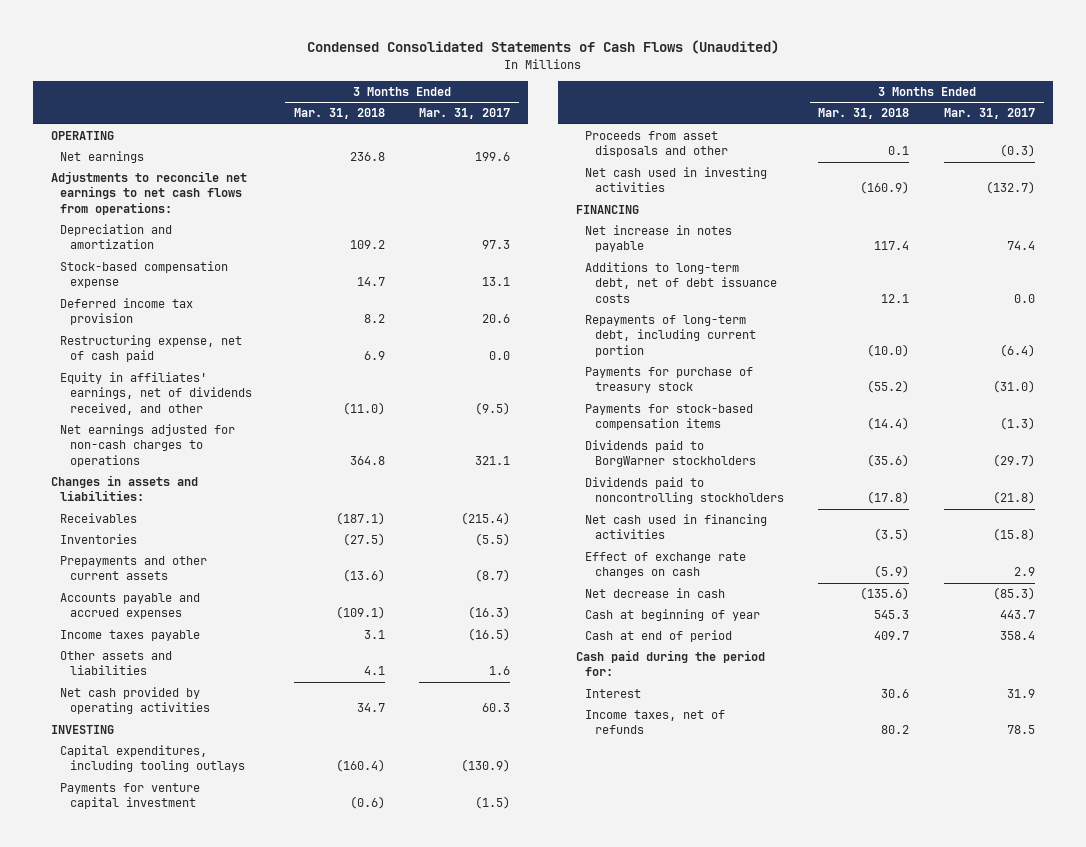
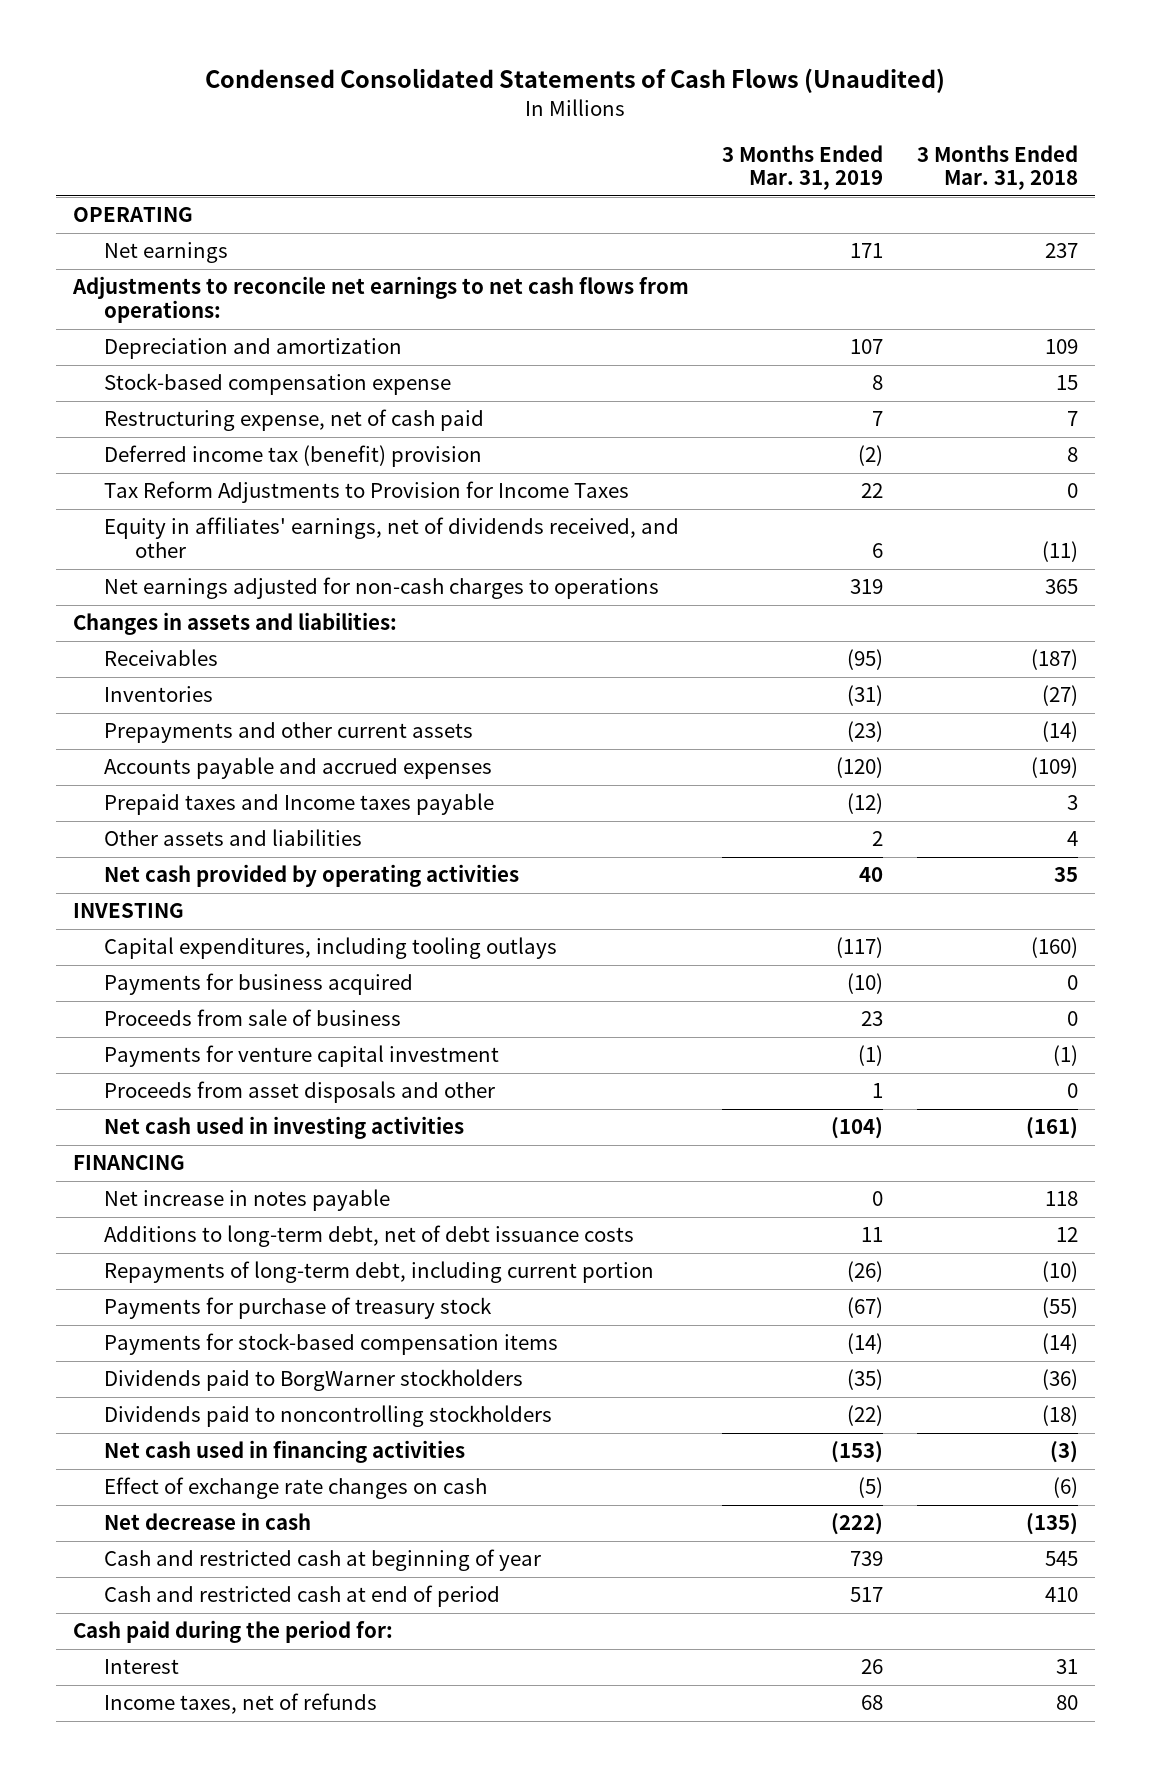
- | 3 Months Ended Mar. 31, 2018 | 3 Months Ended Mar. 31, 2017
+ | 3 Months Ended Mar. 31, 2019 | 3 Months Ended Mar. 31, 2018
- Net earnings | 236.8 | 199.6
+ Net earnings | 171 | 237
- Depreciation and amortization | 109.2 | 97.3
- Stock-based compensation expense | 14.7 | 13.1
- Deferred income tax provision | 8.2 | 20.6
- Restructuring expense, net of cash paid | 6.9 | 0.0
- Equity in affiliates' earnings, net of dividends received, and other | (11.0) | (9.5)
- Net earnings adjusted for non-cash charges to operations | 364.8 | 321.1
+ Depreciation and amortization | 107 | 109
+ Stock-based compensation expense | 8 | 15
+ Restructuring expense, net of cash paid | 7 | 7
+ Deferred income tax (benefit) provision | (2) | 8
+ Tax Reform Adjustments to Provision for Income Taxes | 22 | 0
+ Equity in affiliates' earnings, net of dividends received, and other | 6 | (11)
+ Net earnings adjusted for non-cash charges to operations | 319 | 365
- Receivables | (187.1) | (215.4)
- Inventories | (27.5) | (5.5)
- Prepayments and other current assets | (13.6) | (8.7)
- Accounts payable and accrued expenses | (109.1) | (16.3)
- Income taxes payable | 3.1 | (16.5)
- Other assets and liabilities | 4.1 | 1.6
- Net cash provided by operating activities | 34.7 | 60.3
+ Receivables | (95) | (187)
+ Inventories | (31) | (27)
+ Prepayments and other current assets | (23) | (14)
+ Accounts payable and accrued expenses | (120) | (109)
+ Prepaid taxes and Income taxes payable | (12) | 3
+ Other assets and liabilities | 2 | 4
+ Net cash provided by operating activities | 40 | 35
- Capital expenditures, including tooling outlays | (160.4) | (130.9)
- Payments for venture capital investment | (0.6) | (1.5)
- Proceeds from asset disposals and other | 0.1 | (0.3)
- Net cash used in investing activities | (160.9) | (132.7)
+ Capital expenditures, including tooling outlays | (117) | (160)
+ Payments for business acquired | (10) | 0
+ Proceeds from sale of business | 23 | 0
+ Payments for venture capital investment | (1) | (1)
+ Proceeds from asset disposals and other | 1 | 0
+ Net cash used in investing activities | (104) | (161)
- Net increase in notes payable | 117.4 | 74.4
- Additions to long-term debt, net of debt issuance costs | 12.1 | 0.0
- Repayments of long-term debt, including current portion | (10.0) | (6.4)
- Payments for purchase of treasury stock | (55.2) | (31.0)
- Payments for stock-based compensation items | (14.4) | (1.3)
- Dividends paid to BorgWarner stockholders | (35.6) | (29.7)
- Dividends paid to noncontrolling stockholders | (17.8) | (21.8)
- Net cash used in financing activities | (3.5) | (15.8)
- Effect of exchange rate changes on cash | (5.9) | 2.9
- Net decrease in cash | (135.6) | (85.3)
- Cash at beginning of year | 545.3 | 443.7
- Cash at end of period | 409.7 | 358.4
+ Net increase in notes payable | 0 | 118
+ Additions to long-term debt, net of debt issuance costs | 11 | 12
+ Repayments of long-term debt, including current portion | (26) | (10)
+ Payments for purchase of treasury stock | (67) | (55)
+ Payments for stock-based compensation items | (14) | (14)
+ Dividends paid to BorgWarner stockholders | (35) | (36)
+ Dividends paid to noncontrolling stockholders | (22) | (18)
+ Net cash used in financing activities | (153) | (3)
+ Effect of exchange rate changes on cash | (5) | (6)
+ Net decrease in cash | (222) | (135)
+ Cash and restricted cash at beginning of year | 739 | 545
+ Cash and restricted cash at end of period | 517 | 410
- Interest | 30.6 | 31.9
- Income taxes, net of refunds | 80.2 | 78.5
+ Interest | 26 | 31
+ Income taxes, net of refunds | 68 | 80

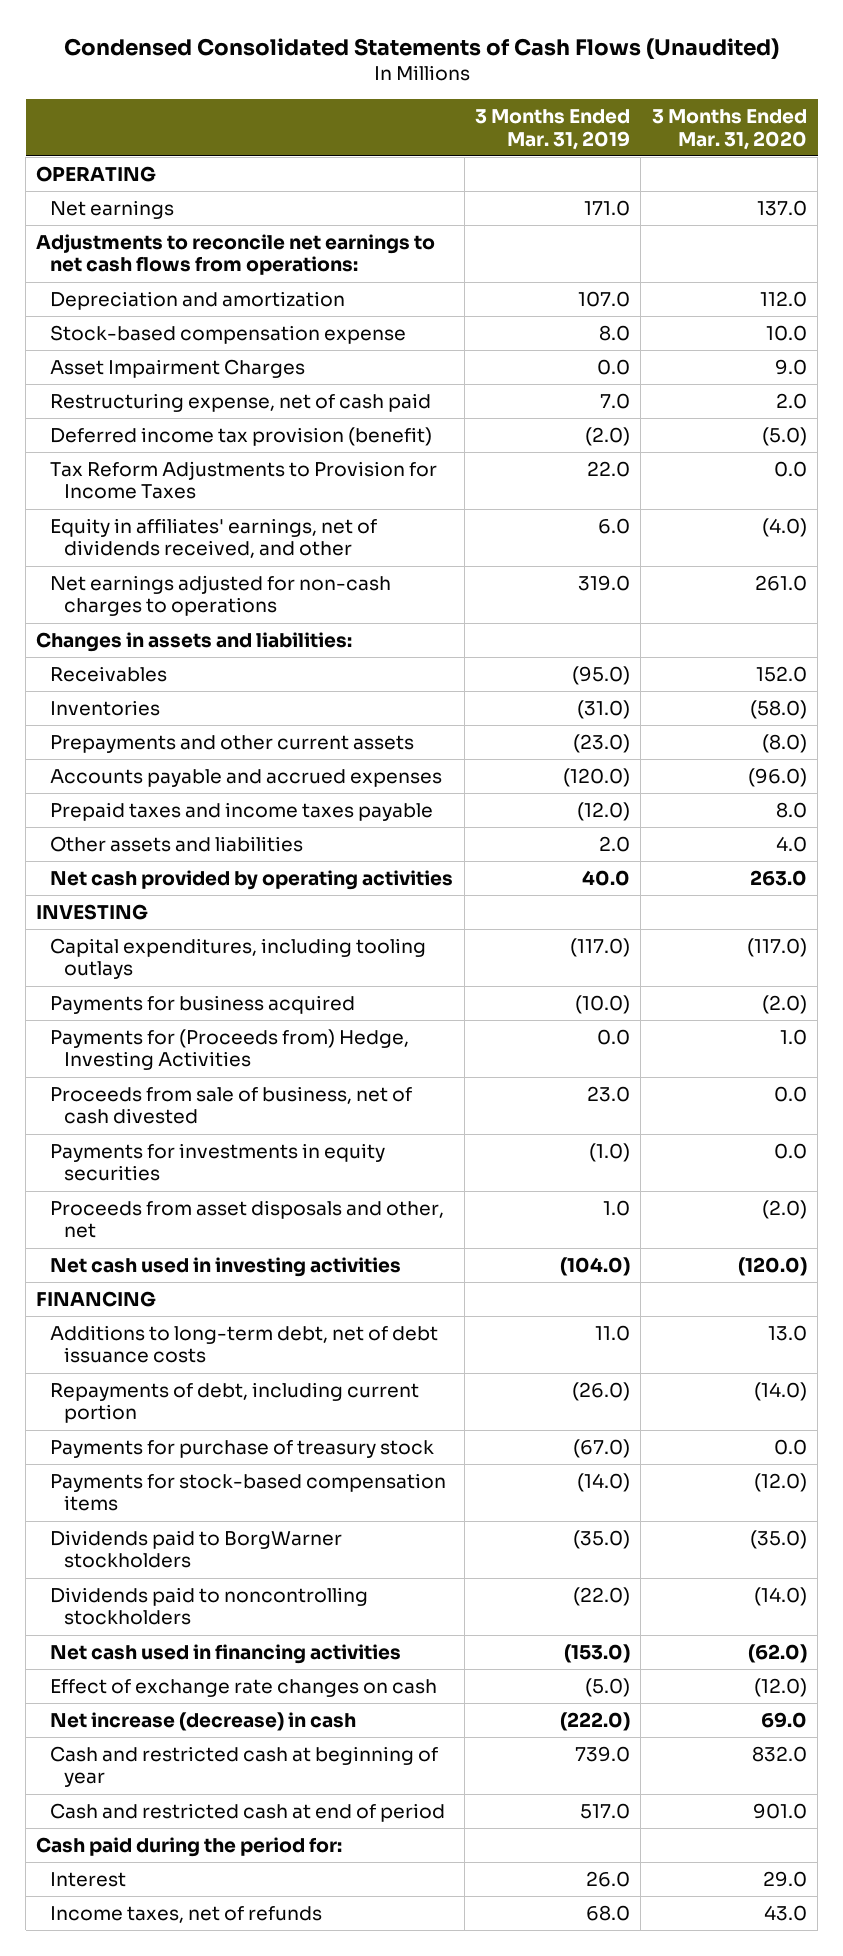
- | 3 Months Ended Mar. 31, 2019 | 3 Months Ended Mar. 31, 2018
+ | 3 Months Ended Mar. 31, 2019 | 3 Months Ended Mar. 31, 2020
- Net earnings | 171 | 237
+ Net earnings | 171.0 | 137.0
- Depreciation and amortization | 107 | 109
- Stock-based compensation expense | 8 | 15
- Restructuring expense, net of cash paid | 7 | 7
- Deferred income tax (benefit) provision | (2) | 8
- Tax Reform Adjustments to Provision for Income Taxes | 22 | 0
- Equity in affiliates' earnings, net of dividends received, and other | 6 | (11)
- Net earnings adjusted for non-cash charges to operations | 319 | 365
+ Depreciation and amortization | 107.0 | 112.0
+ Stock-based compensation expense | 8.0 | 10.0
+ Asset Impairment Charges | 0.0 | 9.0
+ Restructuring expense, net of cash paid | 7.0 | 2.0
+ Deferred income tax provision (benefit) | (2.0) | (5.0)
+ Tax Reform Adjustments to Provision for Income Taxes | 22.0 | 0.0
+ Equity in affiliates' earnings, net of dividends received, and other | 6.0 | (4.0)
+ Net earnings adjusted for non-cash charges to operations | 319.0 | 261.0
- Receivables | (95) | (187)
- Inventories | (31) | (27)
- Prepayments and other current assets | (23) | (14)
- Accounts payable and accrued expenses | (120) | (109)
- Prepaid taxes and Income taxes payable | (12) | 3
- Other assets and liabilities | 2 | 4
- Net cash provided by operating activities | 40 | 35
+ Receivables | (95.0) | 152.0
+ Inventories | (31.0) | (58.0)
+ Prepayments and other current assets | (23.0) | (8.0)
+ Accounts payable and accrued expenses | (120.0) | (96.0)
+ Prepaid taxes and income taxes payable | (12.0) | 8.0
+ Other assets and liabilities | 2.0 | 4.0
+ Net cash provided by operating activities | 40.0 | 263.0
- Capital expenditures, including tooling outlays | (117) | (160)
- Payments for business acquired | (10) | 0
- Proceeds from sale of business | 23 | 0
- Payments for venture capital investment | (1) | (1)
- Proceeds from asset disposals and other | 1 | 0
- Net cash used in investing activities | (104) | (161)
+ Capital expenditures, including tooling outlays | (117.0) | (117.0)
+ Payments for business acquired | (10.0) | (2.0)
+ Payments for (Proceeds from) Hedge, Investing Activities | 0.0 | 1.0
+ Proceeds from sale of business, net of cash divested | 23.0 | 0.0
+ Payments for investments in equity securities | (1.0) | 0.0
+ Proceeds from asset disposals and other, net | 1.0 | (2.0)
+ Net cash used in investing activities | (104.0) | (120.0)
- Net increase in notes payable | 0 | 118
- Additions to long-term debt, net of debt issuance costs | 11 | 12
- Repayments of long-term debt, including current portion | (26) | (10)
- Payments for purchase of treasury stock | (67) | (55)
- Payments for stock-based compensation items | (14) | (14)
- Dividends paid to BorgWarner stockholders | (35) | (36)
- Dividends paid to noncontrolling stockholders | (22) | (18)
- Net cash used in financing activities | (153) | (3)
- Effect of exchange rate changes on cash | (5) | (6)
- Net decrease in cash | (222) | (135)
- Cash and restricted cash at beginning of year | 739 | 545
- Cash and restricted cash at end of period | 517 | 410
+ Additions to long-term debt, net of debt issuance costs | 11.0 | 13.0
+ Repayments of debt, including current portion | (26.0) | (14.0)
+ Payments for purchase of treasury stock | (67.0) | 0.0
+ Payments for stock-based compensation items | (14.0) | (12.0)
+ Dividends paid to BorgWarner stockholders | (35.0) | (35.0)
+ Dividends paid to noncontrolling stockholders | (22.0) | (14.0)
+ Net cash used in financing activities | (153.0) | (62.0)
+ Effect of exchange rate changes on cash | (5.0) | (12.0)
+ Net increase (decrease) in cash | (222.0) | 69.0
+ Cash and restricted cash at beginning of year | 739.0 | 832.0
+ Cash and restricted cash at end of period | 517.0 | 901.0
- Interest | 26 | 31
- Income taxes, net of refunds | 68 | 80
+ Interest | 26.0 | 29.0
+ Income taxes, net of refunds | 68.0 | 43.0

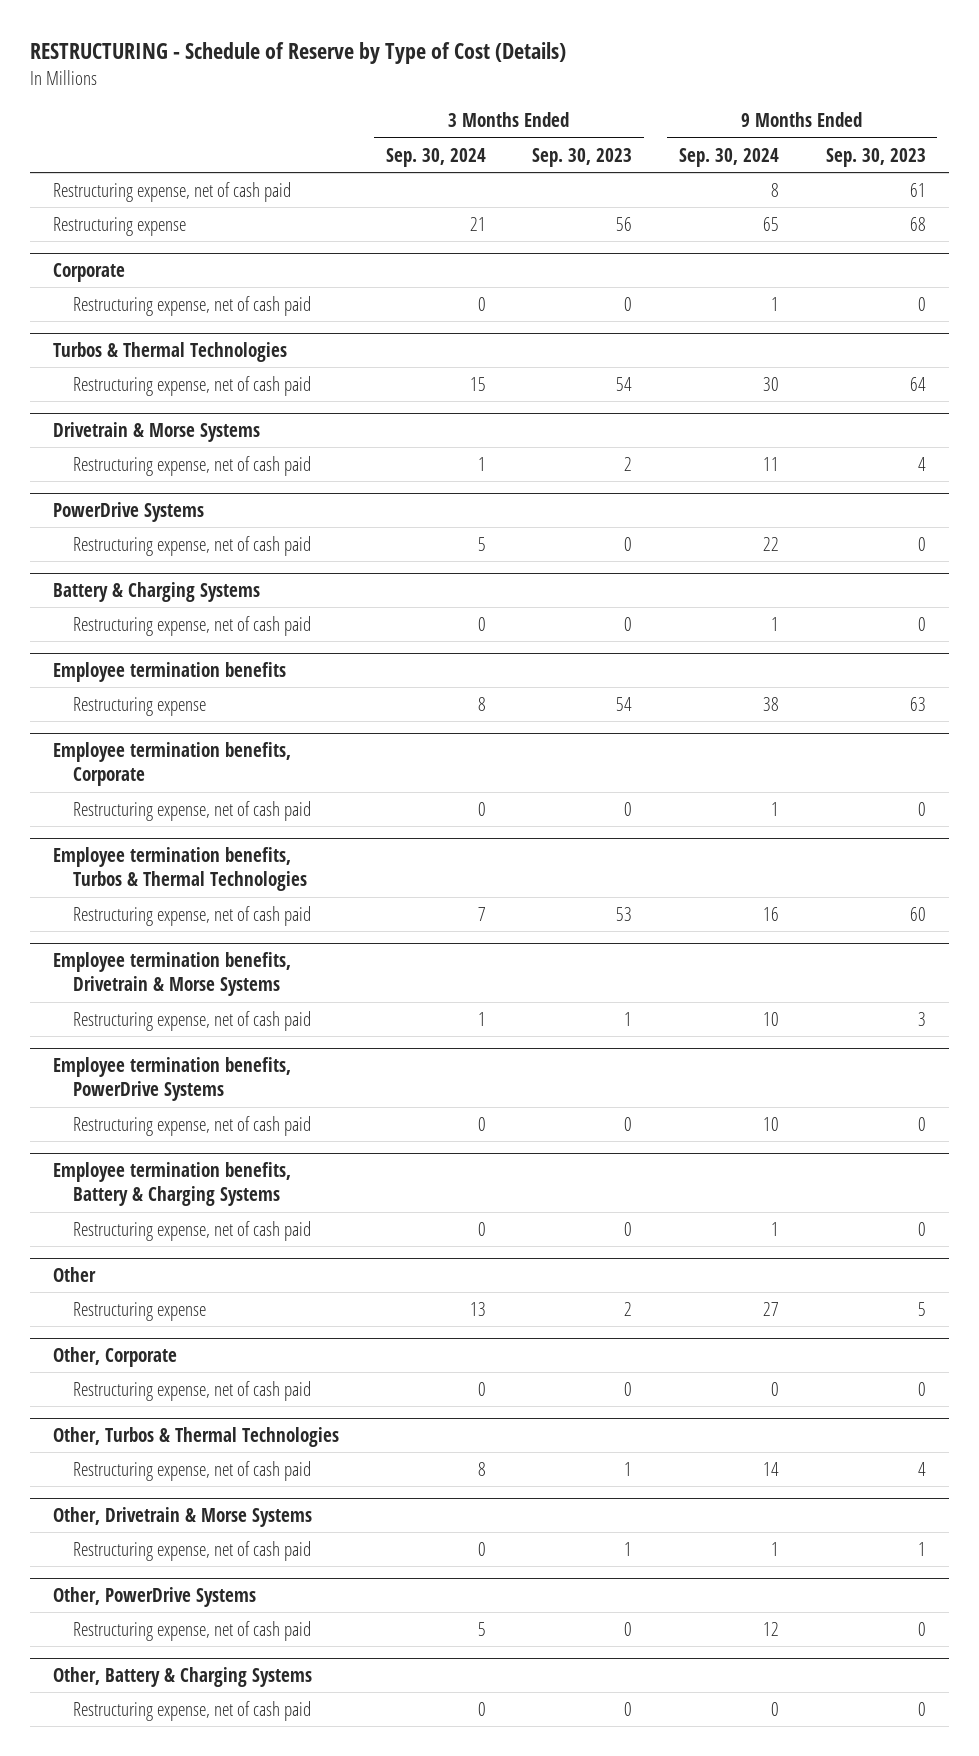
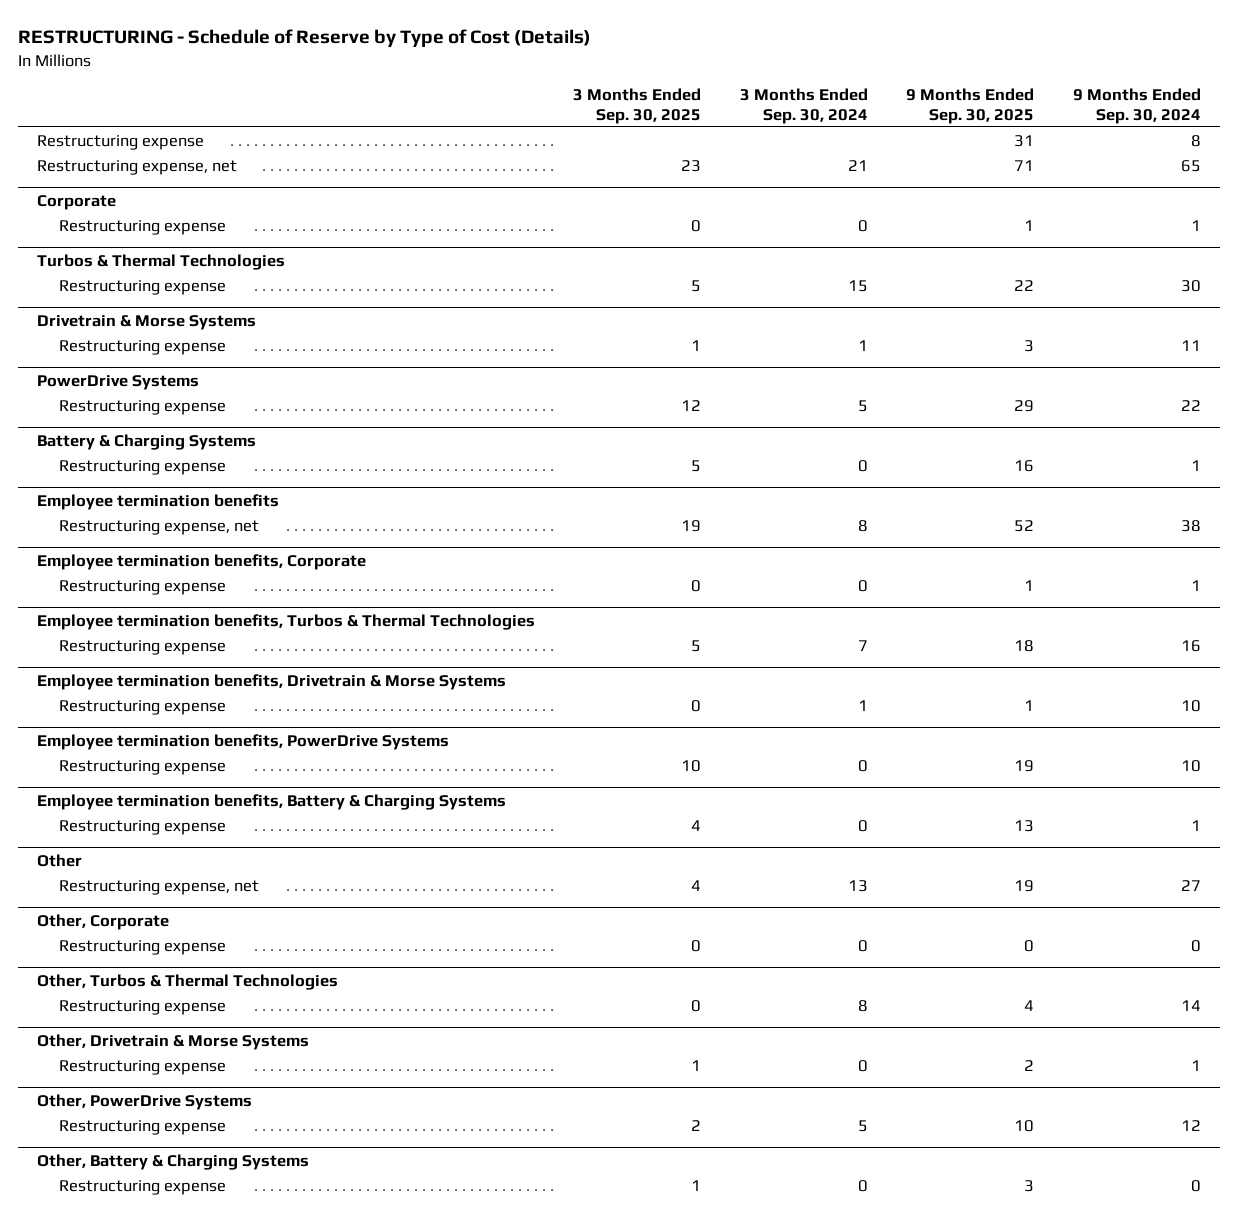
- | 3 Months Ended Sep. 30, 2024 | 3 Months Ended Sep. 30, 2023 | 9 Months Ended Sep. 30, 2024 | 9 Months Ended Sep. 30, 2023
+ | 3 Months Ended Sep. 30, 2025 | 3 Months Ended Sep. 30, 2024 | 9 Months Ended Sep. 30, 2025 | 9 Months Ended Sep. 30, 2024
- Restructuring expense, net of cash paid | | | 8 | 61
- Restructuring expense | 21 | 56 | 65 | 68
+ Restructuring expense | | | 31 | 8
+ Restructuring expense, net | 23 | 21 | 71 | 65
@ Corporate
- Restructuring expense, net of cash paid | 0 | 0 | 1 | 0
+ Restructuring expense | 0 | 0 | 1 | 1
@ Turbos & Thermal Technologies
- Restructuring expense, net of cash paid | 15 | 54 | 30 | 64
+ Restructuring expense | 5 | 15 | 22 | 30
@ Drivetrain & Morse Systems
- Restructuring expense, net of cash paid | 1 | 2 | 11 | 4
+ Restructuring expense | 1 | 1 | 3 | 11
@ PowerDrive Systems
- Restructuring expense, net of cash paid | 5 | 0 | 22 | 0
+ Restructuring expense | 12 | 5 | 29 | 22
@ Battery & Charging Systems
- Restructuring expense, net of cash paid | 0 | 0 | 1 | 0
+ Restructuring expense | 5 | 0 | 16 | 1
@ Employee termination benefits
- Restructuring expense | 8 | 54 | 38 | 63
+ Restructuring expense, net | 19 | 8 | 52 | 38
@ Employee termination benefits, Corporate
- Restructuring expense, net of cash paid | 0 | 0 | 1 | 0
+ Restructuring expense | 0 | 0 | 1 | 1
@ Employee termination benefits, Turbos & Thermal Technologies
- Restructuring expense, net of cash paid | 7 | 53 | 16 | 60
+ Restructuring expense | 5 | 7 | 18 | 16
@ Employee termination benefits, Drivetrain & Morse Systems
- Restructuring expense, net of cash paid | 1 | 1 | 10 | 3
+ Restructuring expense | 0 | 1 | 1 | 10
@ Employee termination benefits, PowerDrive Systems
- Restructuring expense, net of cash paid | 0 | 0 | 10 | 0
+ Restructuring expense | 10 | 0 | 19 | 10
@ Employee termination benefits, Battery & Charging Systems
- Restructuring expense, net of cash paid | 0 | 0 | 1 | 0
+ Restructuring expense | 4 | 0 | 13 | 1
@ Other
- Restructuring expense | 13 | 2 | 27 | 5
+ Restructuring expense, net | 4 | 13 | 19 | 27
@ Other, Corporate
- Restructuring expense, net of cash paid | 0 | 0 | 0 | 0
+ Restructuring expense | 0 | 0 | 0 | 0
@ Other, Turbos & Thermal Technologies
- Restructuring expense, net of cash paid | 8 | 1 | 14 | 4
+ Restructuring expense | 0 | 8 | 4 | 14
@ Other, Drivetrain & Morse Systems
- Restructuring expense, net of cash paid | 0 | 1 | 1 | 1
+ Restructuring expense | 1 | 0 | 2 | 1
@ Other, PowerDrive Systems
- Restructuring expense, net of cash paid | 5 | 0 | 12 | 0
+ Restructuring expense | 2 | 5 | 10 | 12
@ Other, Battery & Charging Systems
- Restructuring expense, net of cash paid | 0 | 0 | 0 | 0
+ Restructuring expense | 1 | 0 | 3 | 0

